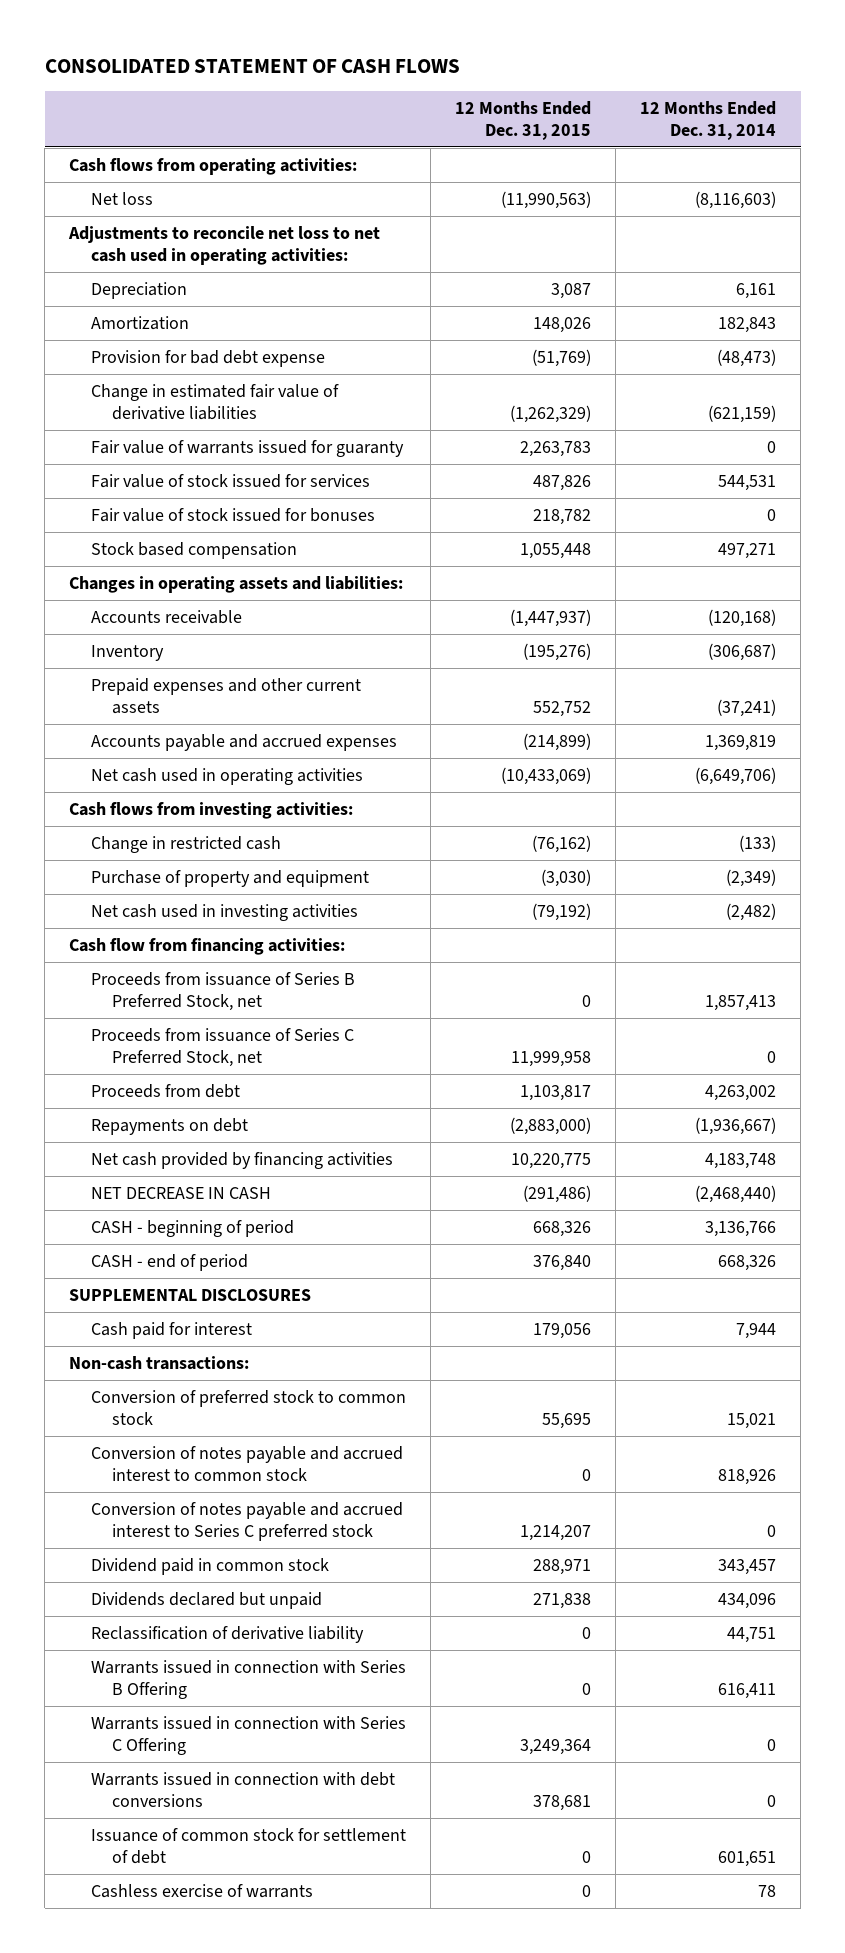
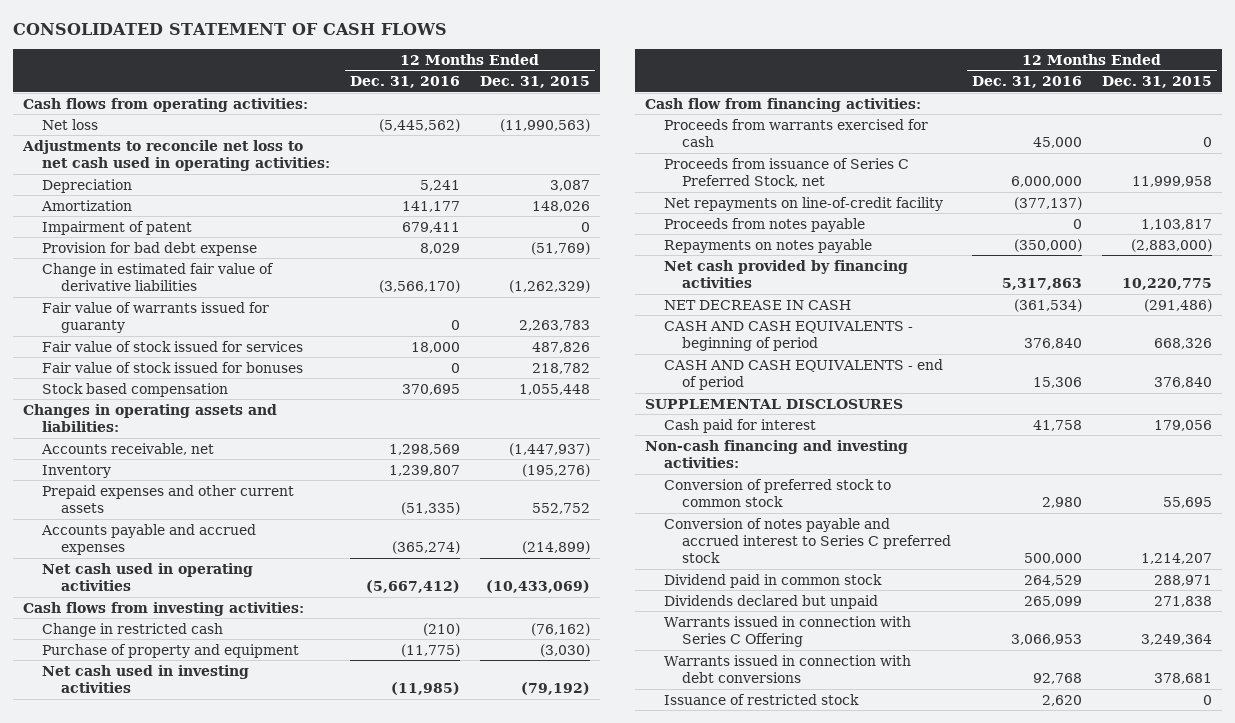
- | 12 Months Ended Dec. 31, 2015 | 12 Months Ended Dec. 31, 2014
+ | 12 Months Ended Dec. 31, 2016 | 12 Months Ended Dec. 31, 2015
+ Impairment of patent | 679,411 | 0
- Accounts receivable | (1,447,937) | (120,168)
+ Accounts receivable, net | 1,298,569 | (1,447,937)
- Proceeds from issuance of Series B Preferred Stock, net | 0 | 1,857,413
+ Proceeds from warrants exercised for cash | 45,000 | 0
- Proceeds from debt | 1,103,817 | 4,263,002
- Repayments on debt | (2,883,000) | (1,936,667)
+ Net repayments on line-of-credit facility | (377,137) |
+ Proceeds from notes payable | 0 | 1,103,817
+ Repayments on notes payable | (350,000) | (2,883,000)
- CASH - beginning of period | 668,326 | 3,136,766
- CASH - end of period | 376,840 | 668,326
+ CASH AND CASH EQUIVALENTS - beginning of period | 376,840 | 668,326
+ CASH AND CASH EQUIVALENTS - end of period | 15,306 | 376,840
- Non-cash transactions:
+ Non-cash financing and investing activities:
- Conversion of notes payable and accrued interest to common stock | 0 | 818,926
- Reclassification of derivative liability | 0 | 44,751
- Warrants issued in connection with Series B Offering | 0 | 616,411
- Issuance of common stock for settlement of debt | 0 | 601,651
- Cashless exercise of warrants | 0 | 78
+ Issuance of restricted stock | 2,620 | 0

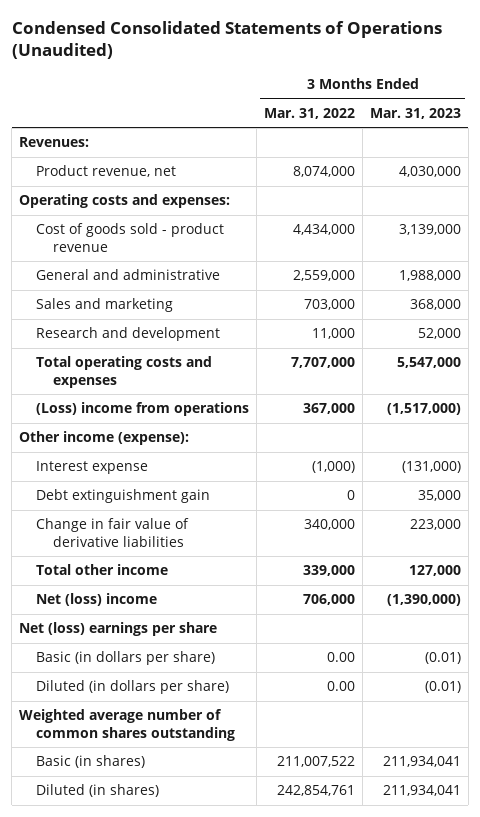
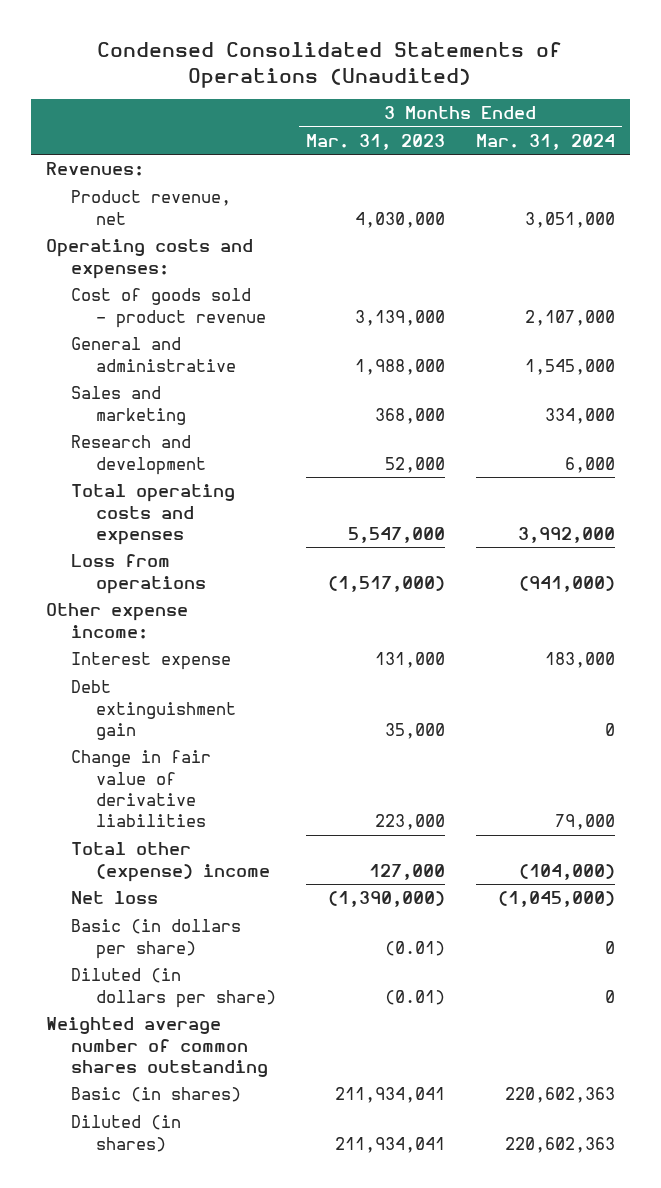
- | 3 Months Ended Mar. 31, 2022 | 3 Months Ended Mar. 31, 2023
+ | 3 Months Ended Mar. 31, 2023 | 3 Months Ended Mar. 31, 2024
- (Loss) income from operations | 367,000 | (1,517,000)
- Other income (expense):
- Interest expense | (1,000) | (131,000)
+ Loss from operations | (1,517,000) | (941,000)
+ Other expense income:
+ Interest expense | 131,000 | 183,000
- Total other income | 339,000 | 127,000
- Net (loss) income | 706,000 | (1,390,000)
- Net (loss) earnings per share
+ Total other (expense) income | 127,000 | (104,000)
+ Net loss | (1,390,000) | (1,045,000)

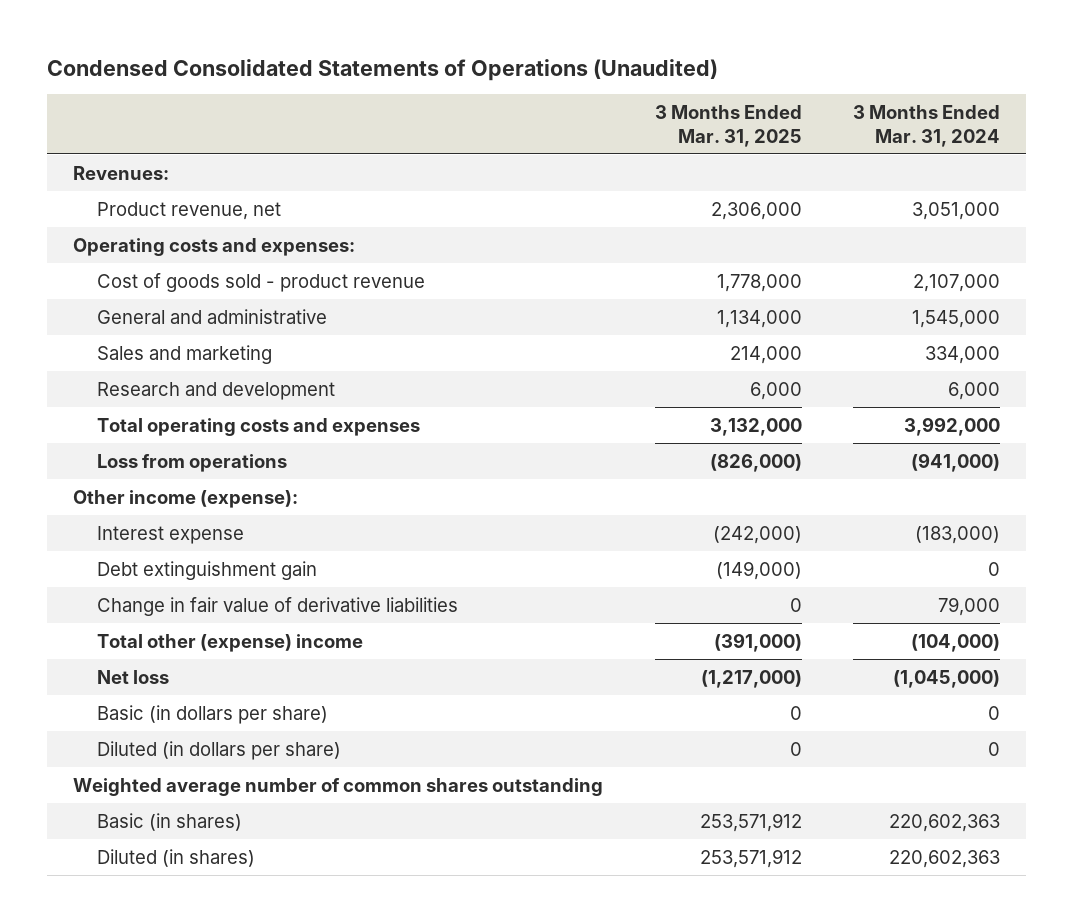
- | 3 Months Ended Mar. 31, 2023 | 3 Months Ended Mar. 31, 2024
+ | 3 Months Ended Mar. 31, 2025 | 3 Months Ended Mar. 31, 2024
- Other expense income:
- Interest expense | 131,000 | 183,000
+ Other income (expense):
+ Interest expense | (242,000) | (183,000)

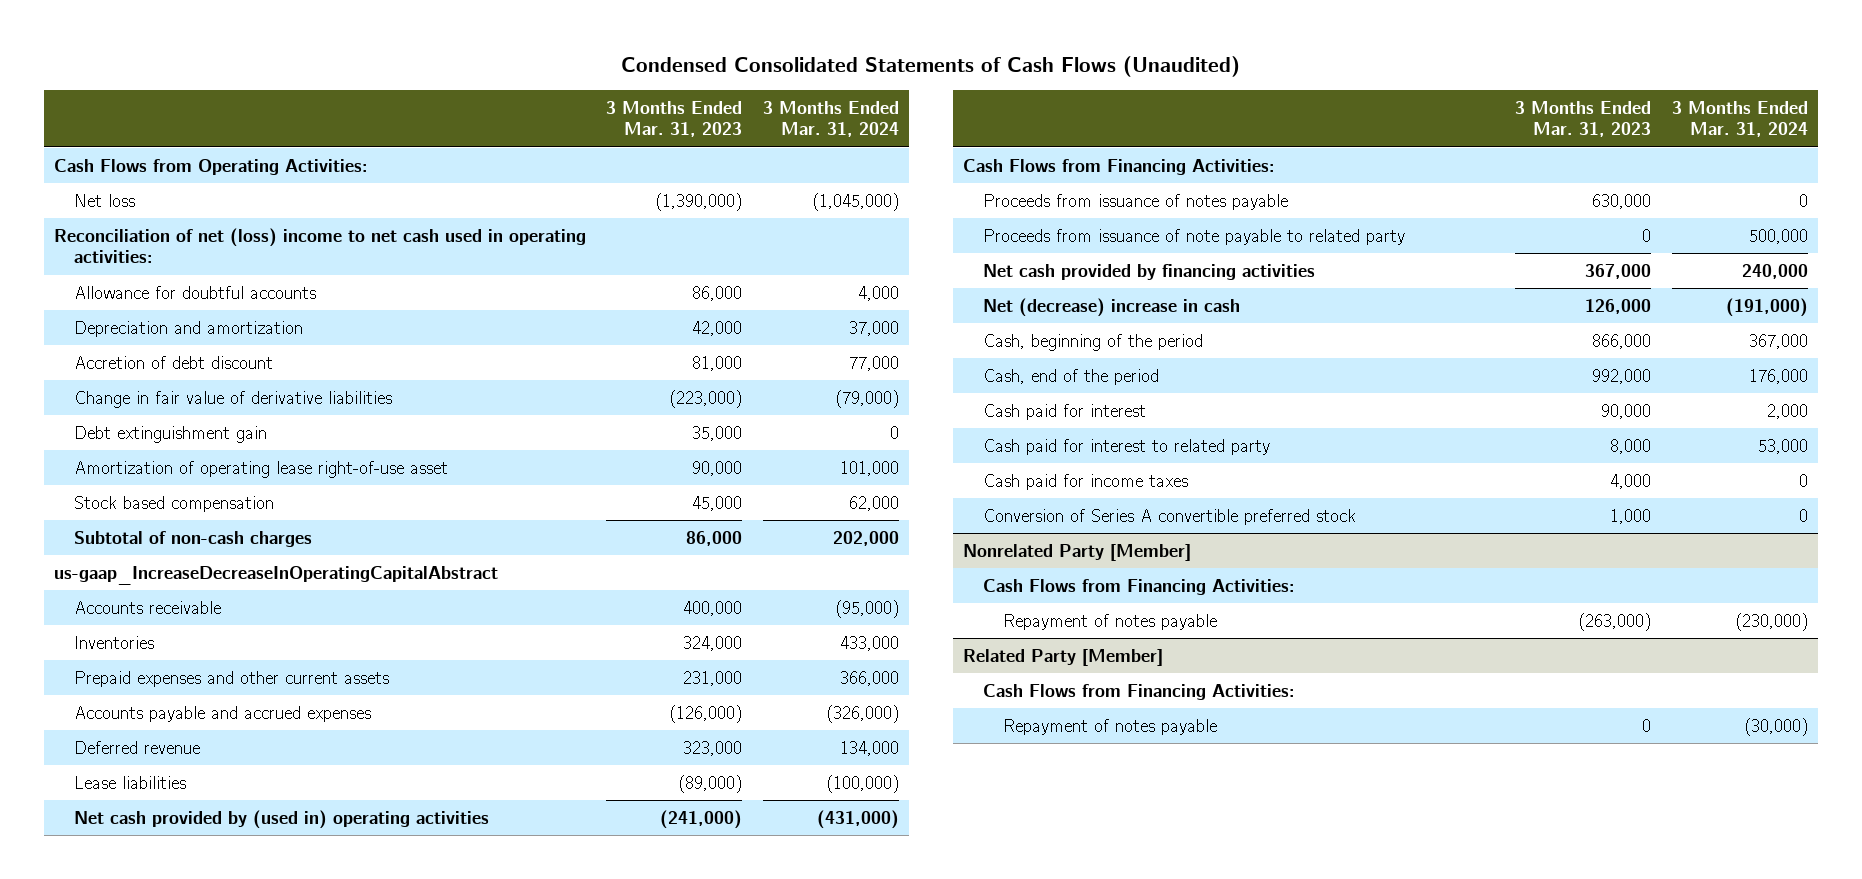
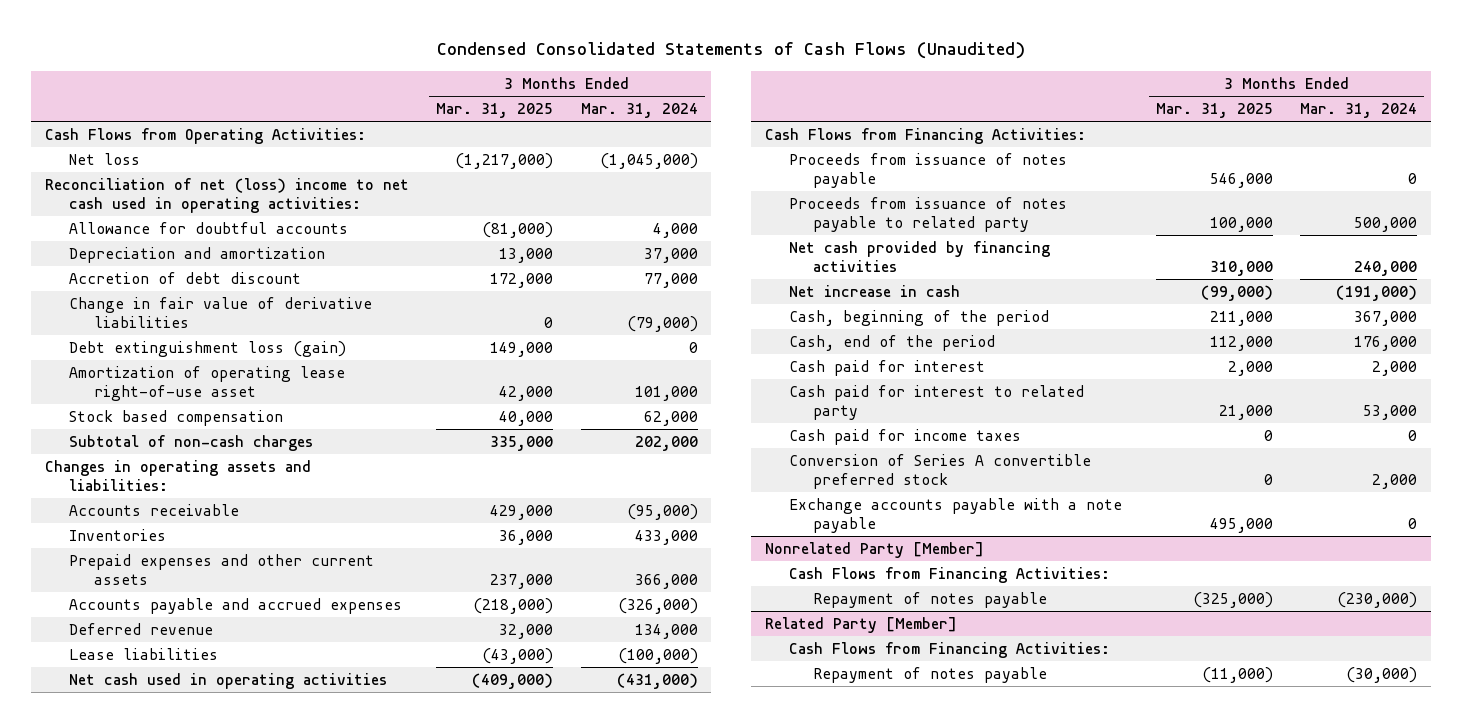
- | 3 Months Ended Mar. 31, 2023 | 3 Months Ended Mar. 31, 2024
+ | 3 Months Ended Mar. 31, 2025 | 3 Months Ended Mar. 31, 2024
- Debt extinguishment gain | 35,000 | 0
+ Debt extinguishment loss (gain) | 149,000 | 0
- us-gaap_IncreaseDecreaseInOperatingCapitalAbstract
+ Changes in operating assets and liabilities:
- Net cash provided by (used in) operating activities | (241,000) | (431,000)
+ Net cash used in operating activities | (409,000) | (431,000)
- Proceeds from issuance of note payable to related party | 0 | 500,000
+ Proceeds from issuance of notes payable to related party | 100,000 | 500,000
- Net (decrease) increase in cash | 126,000 | (191,000)
+ Net increase in cash | (99,000) | (191,000)
- Conversion of Series A convertible preferred stock | 1,000 | 0
+ Conversion of Series A convertible preferred stock | 0 | 2,000
+ Exchange accounts payable with a note payable | 495,000 | 0

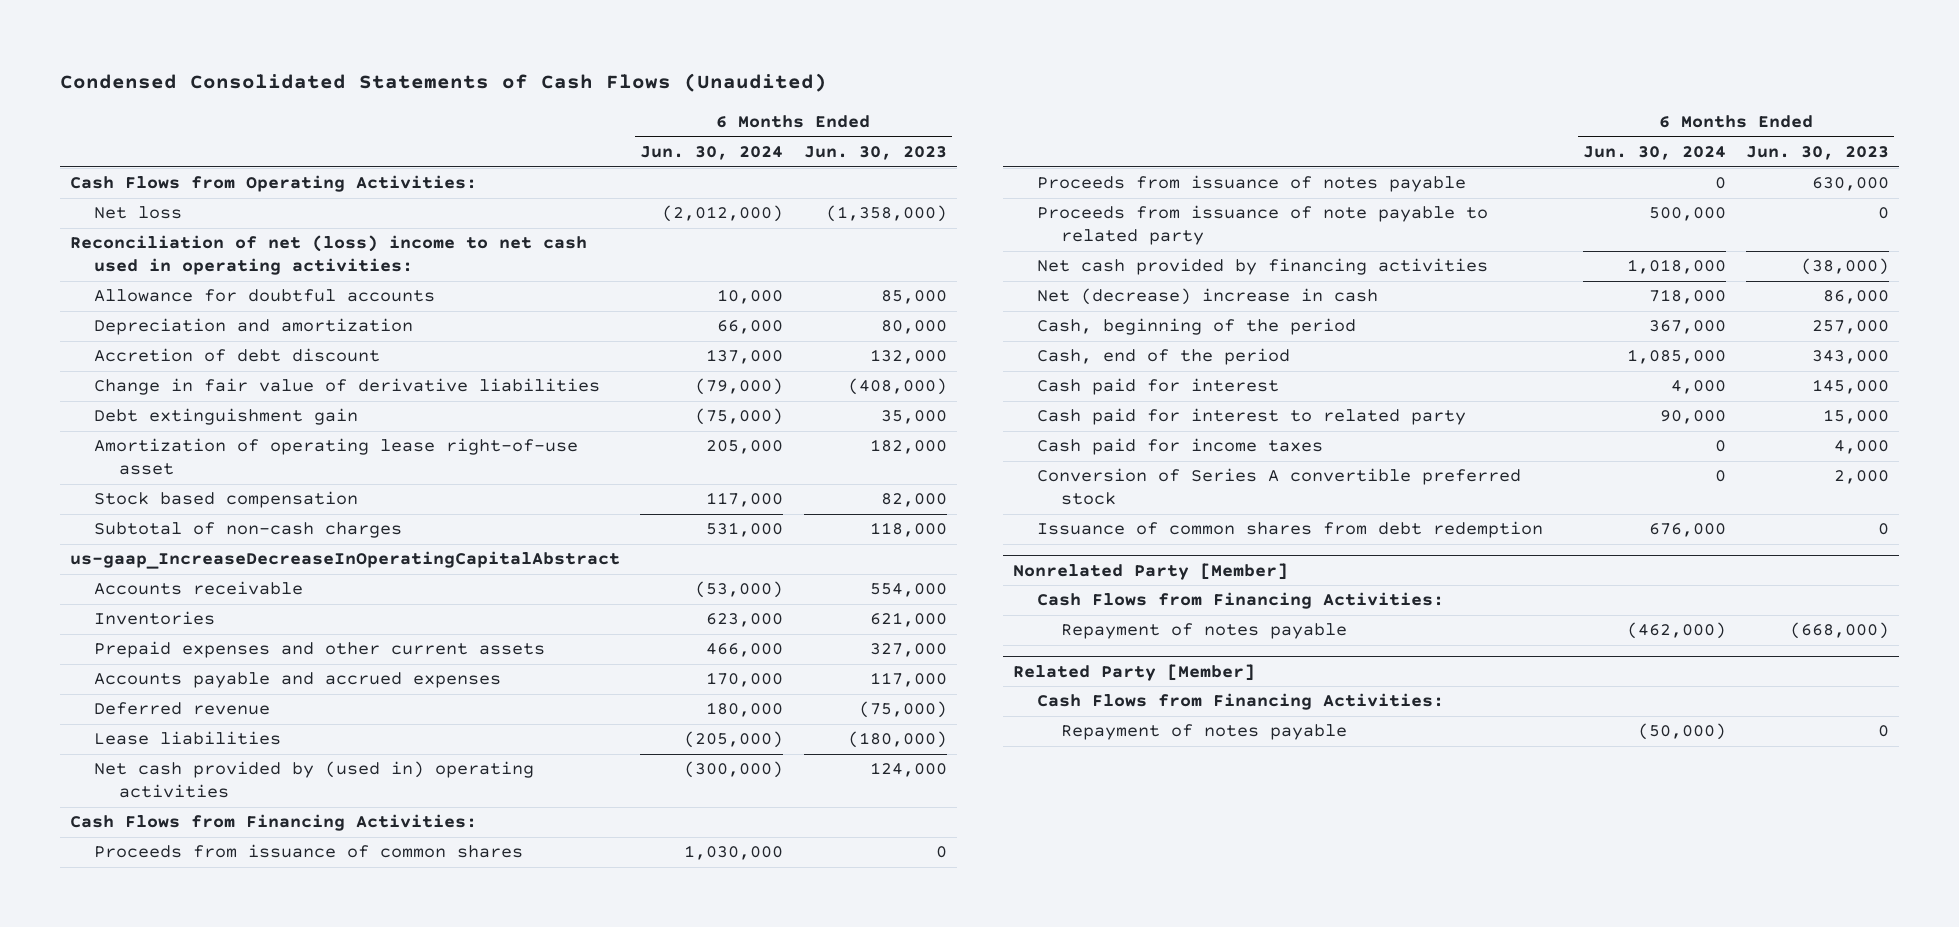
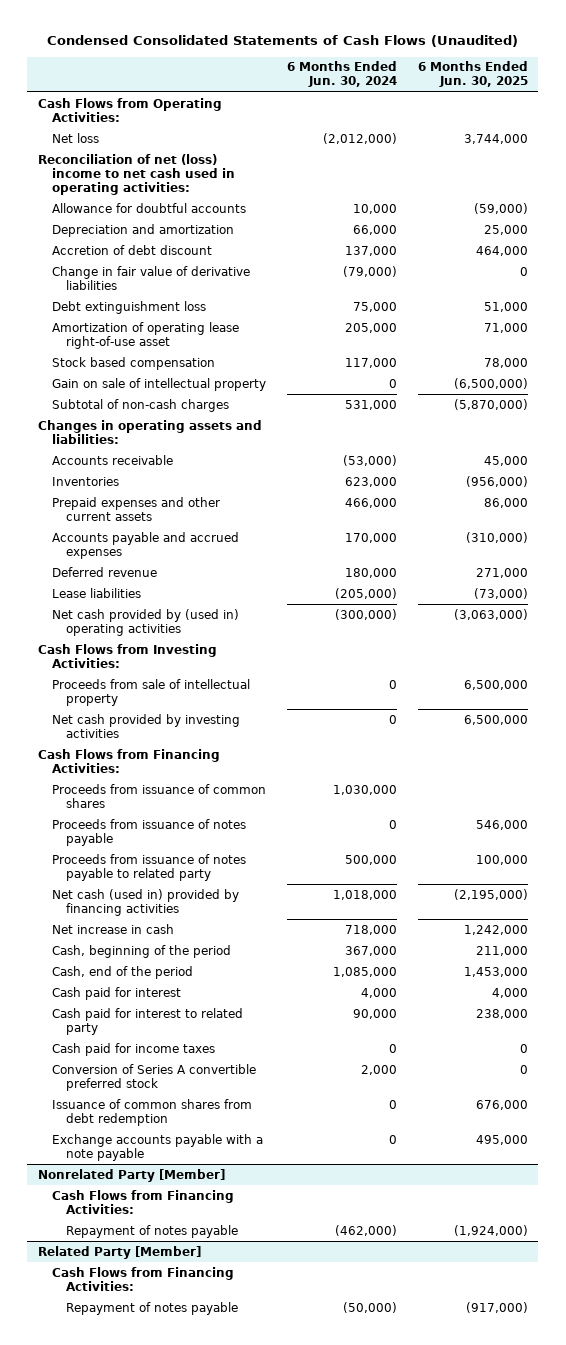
- | 6 Months Ended Jun. 30, 2024 | 6 Months Ended Jun. 30, 2023
+ | 6 Months Ended Jun. 30, 2024 | 6 Months Ended Jun. 30, 2025
- Debt extinguishment gain | (75,000) | 35,000
+ Debt extinguishment loss | 75,000 | 51,000
+ Gain on sale of intellectual property | 0 | (6,500,000)
- us-gaap_IncreaseDecreaseInOperatingCapitalAbstract
+ Changes in operating assets and liabilities:
+ Cash Flows from Investing Activities:
+ Proceeds from sale of intellectual property | 0 | 6,500,000
+ Net cash provided by investing activities | 0 | 6,500,000
- Proceeds from issuance of note payable to related party | 500,000 | 0
- Net cash provided by financing activities | 1,018,000 | (38,000)
- Net (decrease) increase in cash | 718,000 | 86,000
+ Proceeds from issuance of notes payable to related party | 500,000 | 100,000
+ Net cash (used in) provided by financing activities | 1,018,000 | (2,195,000)
+ Net increase in cash | 718,000 | 1,242,000
- Conversion of Series A convertible preferred stock | 0 | 2,000
- Issuance of common shares from debt redemption | 676,000 | 0
+ Conversion of Series A convertible preferred stock | 2,000 | 0
+ Issuance of common shares from debt redemption | 0 | 676,000
+ Exchange accounts payable with a note payable | 0 | 495,000

